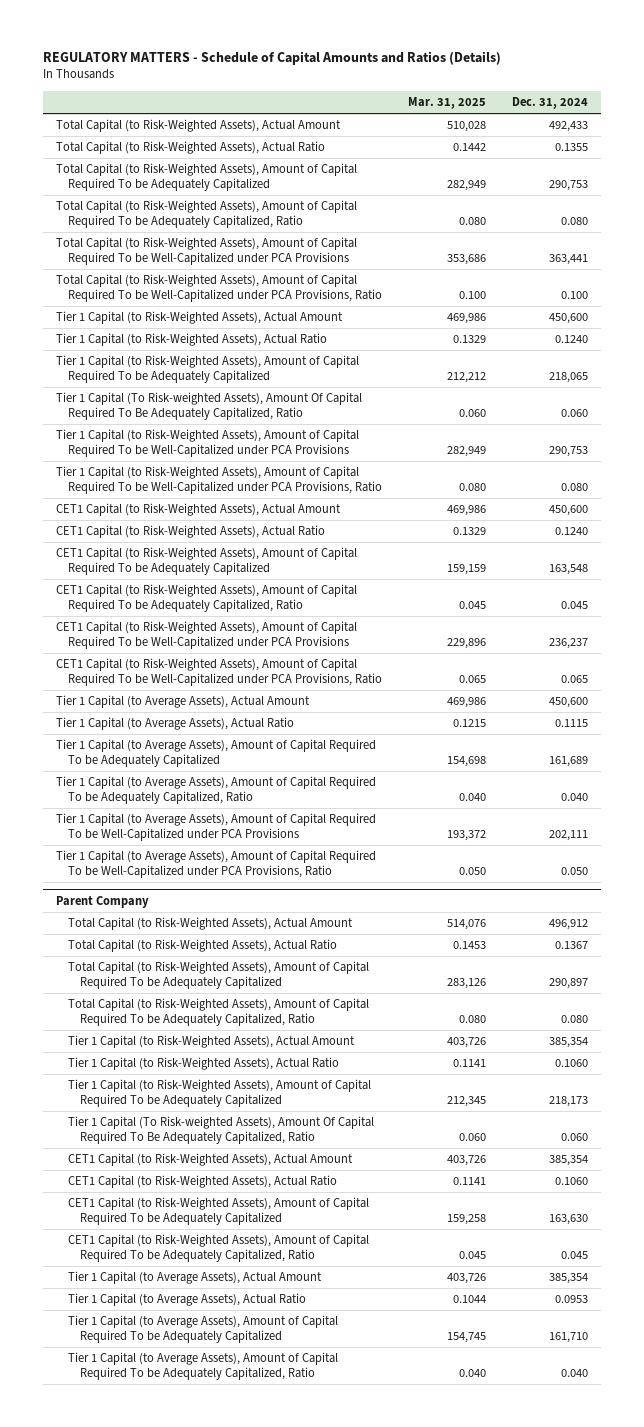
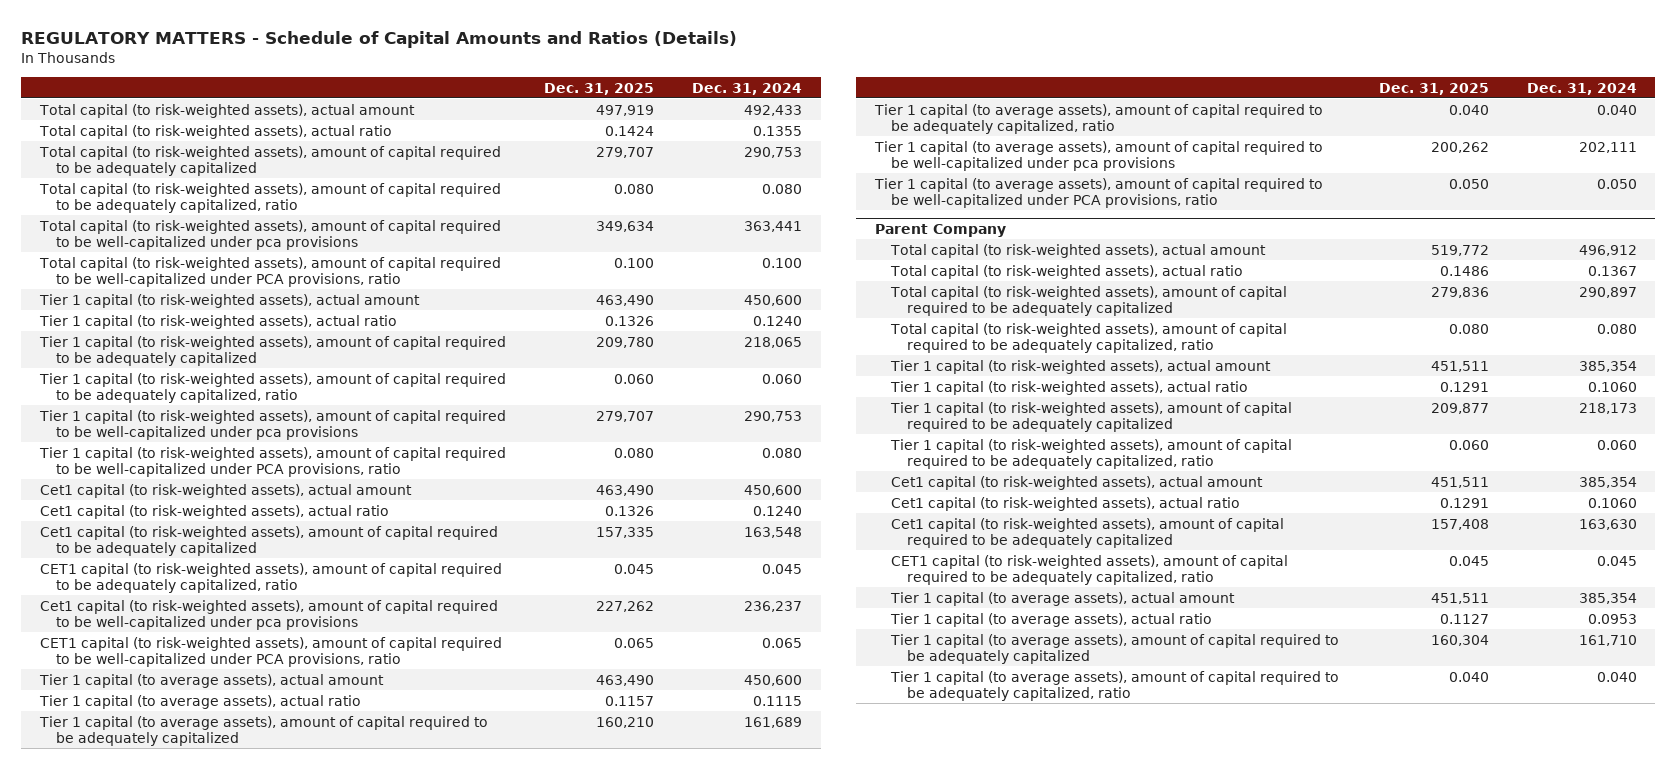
- | Mar. 31, 2025 | Dec. 31, 2024
+ | Dec. 31, 2025 | Dec. 31, 2024
- Total Capital (to Risk-Weighted Assets), Actual Amount | 510,028 | 492,433
- Total Capital (to Risk-Weighted Assets), Actual Ratio | 0.1442 | 0.1355
- Total Capital (to Risk-Weighted Assets), Amount of Capital Required To be Adequately Capitalized | 282,949 | 290,753
- Total Capital (to Risk-Weighted Assets), Amount of Capital Required To be Adequately Capitalized, Ratio | 0.080 | 0.080
- Total Capital (to Risk-Weighted Assets), Amount of Capital Required To be Well-Capitalized under PCA Provisions | 353,686 | 363,441
- Total Capital (to Risk-Weighted Assets), Amount of Capital Required To be Well-Capitalized under PCA Provisions, Ratio | 0.100 | 0.100
- Tier 1 Capital (to Risk-Weighted Assets), Actual Amount | 469,986 | 450,600
- Tier 1 Capital (to Risk-Weighted Assets), Actual Ratio | 0.1329 | 0.1240
- Tier 1 Capital (to Risk-Weighted Assets), Amount of Capital Required To be Adequately Capitalized | 212,212 | 218,065
- Tier 1 Capital (To Risk-weighted Assets), Amount Of Capital Required To Be Adequately Capitalized, Ratio | 0.060 | 0.060
- Tier 1 Capital (to Risk-Weighted Assets), Amount of Capital Required To be Well-Capitalized under PCA Provisions | 282,949 | 290,753
- Tier 1 Capital (to Risk-Weighted Assets), Amount of Capital Required To be Well-Capitalized under PCA Provisions, Ratio | 0.080 | 0.080
- CET1 Capital (to Risk-Weighted Assets), Actual Amount | 469,986 | 450,600
- CET1 Capital (to Risk-Weighted Assets), Actual Ratio | 0.1329 | 0.1240
- CET1 Capital (to Risk-Weighted Assets), Amount of Capital Required To be Adequately Capitalized | 159,159 | 163,548
- CET1 Capital (to Risk-Weighted Assets), Amount of Capital Required To be Adequately Capitalized, Ratio | 0.045 | 0.045
- CET1 Capital (to Risk-Weighted Assets), Amount of Capital Required To be Well-Capitalized under PCA Provisions | 229,896 | 236,237
- CET1 Capital (to Risk-Weighted Assets), Amount of Capital Required To be Well-Capitalized under PCA Provisions, Ratio | 0.065 | 0.065
- Tier 1 Capital (to Average Assets), Actual Amount | 469,986 | 450,600
- Tier 1 Capital (to Average Assets), Actual Ratio | 0.1215 | 0.1115
- Tier 1 Capital (to Average Assets), Amount of Capital Required To be Adequately Capitalized | 154,698 | 161,689
- Tier 1 Capital (to Average Assets), Amount of Capital Required To be Adequately Capitalized, Ratio | 0.040 | 0.040
- Tier 1 Capital (to Average Assets), Amount of Capital Required To be Well-Capitalized under PCA Provisions | 193,372 | 202,111
- Tier 1 Capital (to Average Assets), Amount of Capital Required To be Well-Capitalized under PCA Provisions, Ratio | 0.050 | 0.050
+ Total capital (to risk-weighted assets), actual amount | 497,919 | 492,433
+ Total capital (to risk-weighted assets), actual ratio | 0.1424 | 0.1355
+ Total capital (to risk-weighted assets), amount of capital required to be adequately capitalized | 279,707 | 290,753
+ Total capital (to risk-weighted assets), amount of capital required to be adequately capitalized, ratio | 0.080 | 0.080
+ Total capital (to risk-weighted assets), amount of capital required to be well-capitalized under pca provisions | 349,634 | 363,441
+ Total capital (to risk-weighted assets), amount of capital required to be well-capitalized under PCA provisions, ratio | 0.100 | 0.100
+ Tier 1 capital (to risk-weighted assets), actual amount | 463,490 | 450,600
+ Tier 1 capital (to risk-weighted assets), actual ratio | 0.1326 | 0.1240
+ Tier 1 capital (to risk-weighted assets), amount of capital required to be adequately capitalized | 209,780 | 218,065
+ Tier 1 capital (to risk-weighted assets), amount of capital required to be adequately capitalized, ratio | 0.060 | 0.060
+ Tier 1 capital (to risk-weighted assets), amount of capital required to be well-capitalized under pca provisions | 279,707 | 290,753
+ Tier 1 capital (to risk-weighted assets), amount of capital required to be well-capitalized under PCA provisions, ratio | 0.080 | 0.080
+ Cet1 capital (to risk-weighted assets), actual amount | 463,490 | 450,600
+ Cet1 capital (to risk-weighted assets), actual ratio | 0.1326 | 0.1240
+ Cet1 capital (to risk-weighted assets), amount of capital required to be adequately capitalized | 157,335 | 163,548
+ CET1 capital (to risk-weighted assets), amount of capital required to be adequately capitalized, ratio | 0.045 | 0.045
+ Cet1 capital (to risk-weighted assets), amount of capital required to be well-capitalized under pca provisions | 227,262 | 236,237
+ CET1 capital (to risk-weighted assets), amount of capital required to be well-capitalized under PCA provisions, ratio | 0.065 | 0.065
+ Tier 1 capital (to average assets), actual amount | 463,490 | 450,600
+ Tier 1 capital (to average assets), actual ratio | 0.1157 | 0.1115
+ Tier 1 capital (to average assets), amount of capital required to be adequately capitalized | 160,210 | 161,689
+ Tier 1 capital (to average assets), amount of capital required to be adequately capitalized, ratio | 0.040 | 0.040
+ Tier 1 capital (to average assets), amount of capital required to be well-capitalized under pca provisions | 200,262 | 202,111
+ Tier 1 capital (to average assets), amount of capital required to be well-capitalized under PCA provisions, ratio | 0.050 | 0.050
@ Parent Company
- Total Capital (to Risk-Weighted Assets), Actual Amount | 514,076 | 496,912
- Total Capital (to Risk-Weighted Assets), Actual Ratio | 0.1453 | 0.1367
- Total Capital (to Risk-Weighted Assets), Amount of Capital Required To be Adequately Capitalized | 283,126 | 290,897
- Total Capital (to Risk-Weighted Assets), Amount of Capital Required To be Adequately Capitalized, Ratio | 0.080 | 0.080
- Tier 1 Capital (to Risk-Weighted Assets), Actual Amount | 403,726 | 385,354
- Tier 1 Capital (to Risk-Weighted Assets), Actual Ratio | 0.1141 | 0.1060
- Tier 1 Capital (to Risk-Weighted Assets), Amount of Capital Required To be Adequately Capitalized | 212,345 | 218,173
- Tier 1 Capital (To Risk-weighted Assets), Amount Of Capital Required To Be Adequately Capitalized, Ratio | 0.060 | 0.060
- CET1 Capital (to Risk-Weighted Assets), Actual Amount | 403,726 | 385,354
- CET1 Capital (to Risk-Weighted Assets), Actual Ratio | 0.1141 | 0.1060
- CET1 Capital (to Risk-Weighted Assets), Amount of Capital Required To be Adequately Capitalized | 159,258 | 163,630
- CET1 Capital (to Risk-Weighted Assets), Amount of Capital Required To be Adequately Capitalized, Ratio | 0.045 | 0.045
- Tier 1 Capital (to Average Assets), Actual Amount | 403,726 | 385,354
- Tier 1 Capital (to Average Assets), Actual Ratio | 0.1044 | 0.0953
- Tier 1 Capital (to Average Assets), Amount of Capital Required To be Adequately Capitalized | 154,745 | 161,710
- Tier 1 Capital (to Average Assets), Amount of Capital Required To be Adequately Capitalized, Ratio | 0.040 | 0.040
+ Total capital (to risk-weighted assets), actual amount | 519,772 | 496,912
+ Total capital (to risk-weighted assets), actual ratio | 0.1486 | 0.1367
+ Total capital (to risk-weighted assets), amount of capital required to be adequately capitalized | 279,836 | 290,897
+ Total capital (to risk-weighted assets), amount of capital required to be adequately capitalized, ratio | 0.080 | 0.080
+ Tier 1 capital (to risk-weighted assets), actual amount | 451,511 | 385,354
+ Tier 1 capital (to risk-weighted assets), actual ratio | 0.1291 | 0.1060
+ Tier 1 capital (to risk-weighted assets), amount of capital required to be adequately capitalized | 209,877 | 218,173
+ Tier 1 capital (to risk-weighted assets), amount of capital required to be adequately capitalized, ratio | 0.060 | 0.060
+ Cet1 capital (to risk-weighted assets), actual amount | 451,511 | 385,354
+ Cet1 capital (to risk-weighted assets), actual ratio | 0.1291 | 0.1060
+ Cet1 capital (to risk-weighted assets), amount of capital required to be adequately capitalized | 157,408 | 163,630
+ CET1 capital (to risk-weighted assets), amount of capital required to be adequately capitalized, ratio | 0.045 | 0.045
+ Tier 1 capital (to average assets), actual amount | 451,511 | 385,354
+ Tier 1 capital (to average assets), actual ratio | 0.1127 | 0.0953
+ Tier 1 capital (to average assets), amount of capital required to be adequately capitalized | 160,304 | 161,710
+ Tier 1 capital (to average assets), amount of capital required to be adequately capitalized, ratio | 0.040 | 0.040

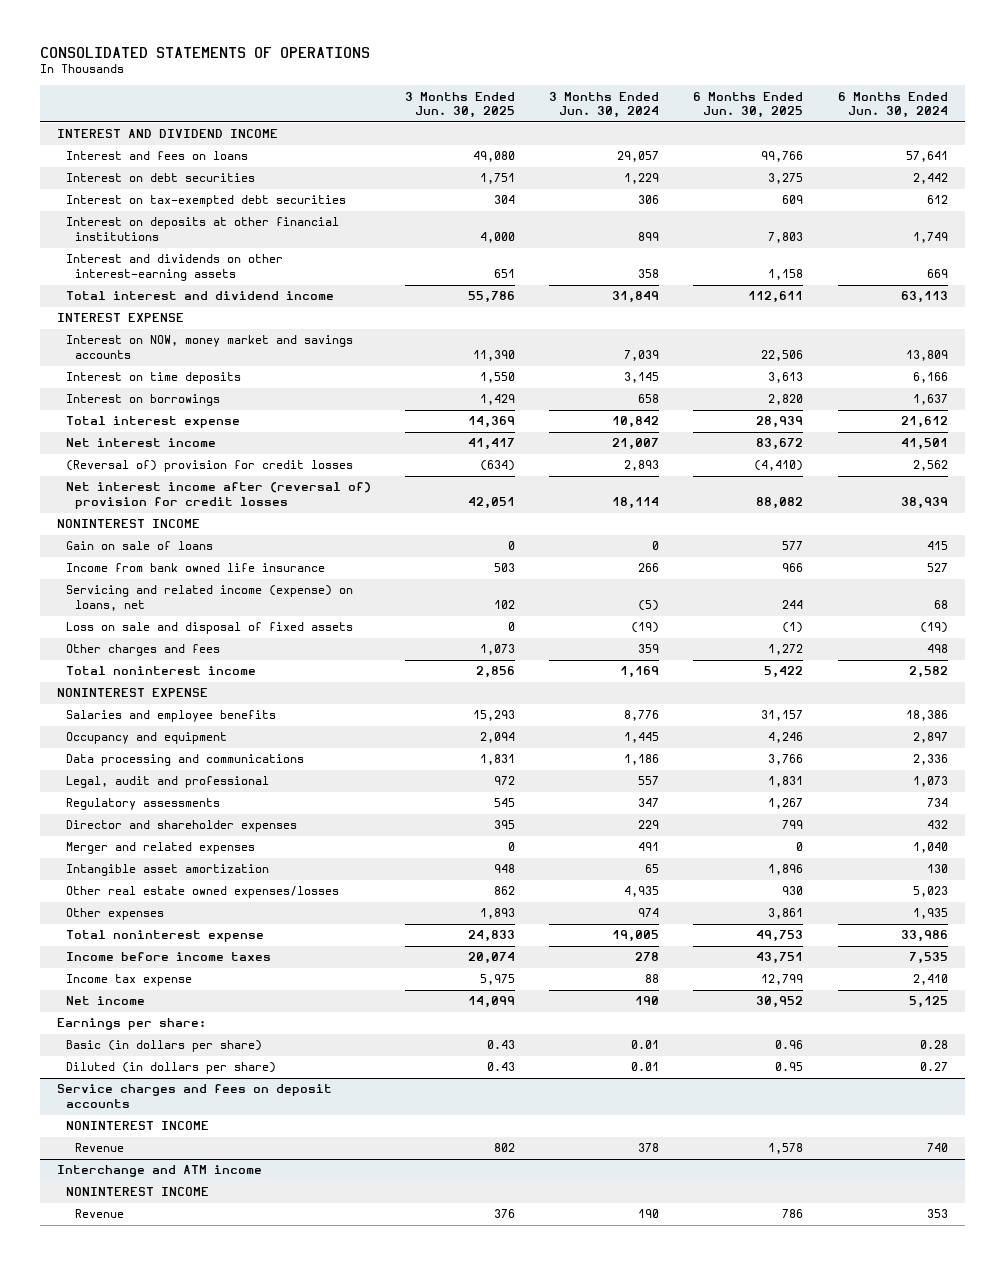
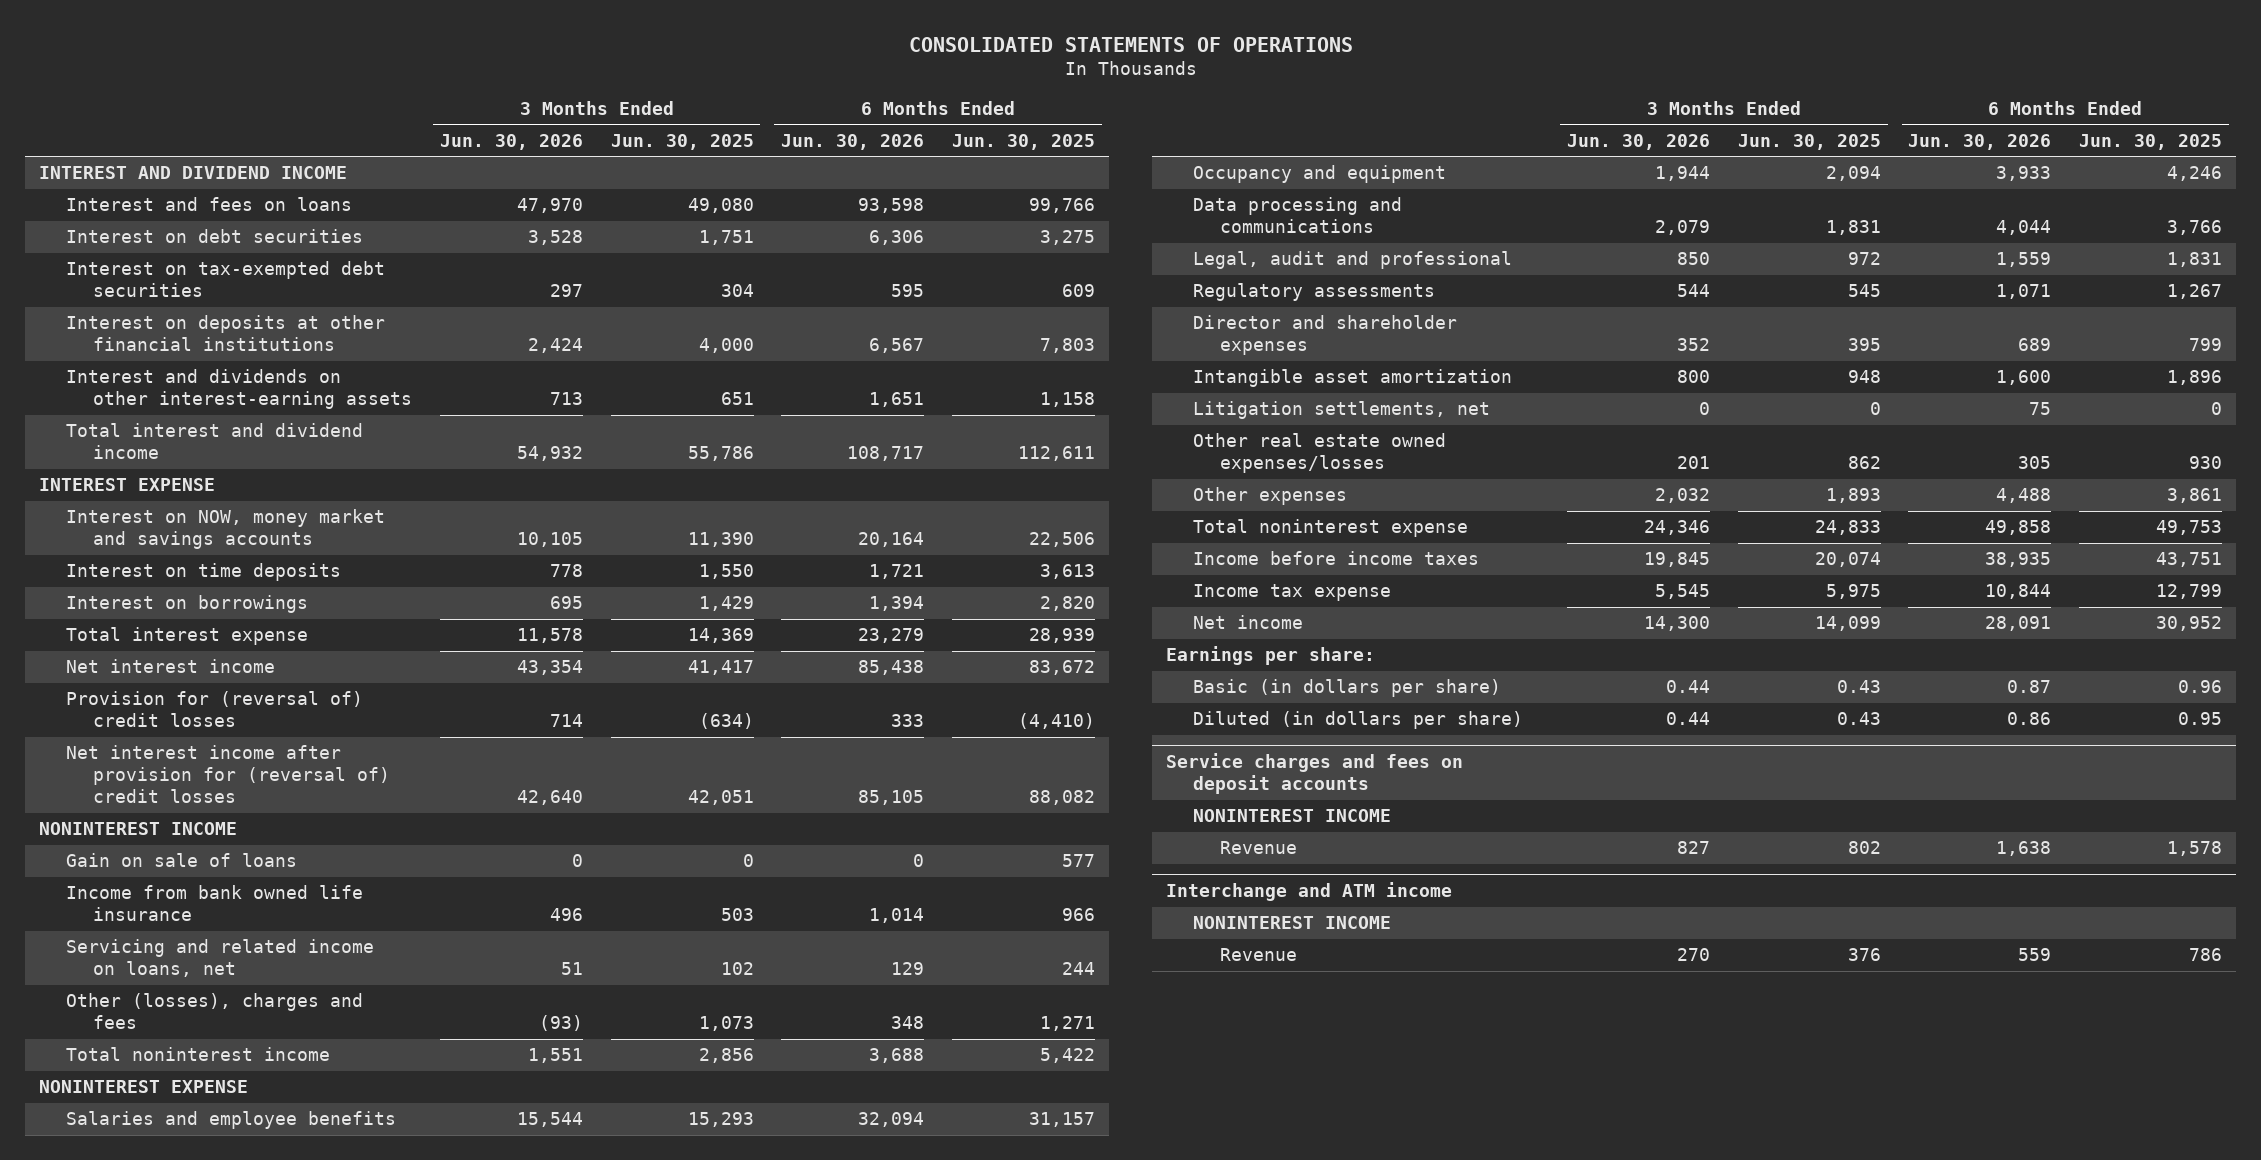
- | 3 Months Ended Jun. 30, 2025 | 3 Months Ended Jun. 30, 2024 | 6 Months Ended Jun. 30, 2025 | 6 Months Ended Jun. 30, 2024
+ | 3 Months Ended Jun. 30, 2026 | 3 Months Ended Jun. 30, 2025 | 6 Months Ended Jun. 30, 2026 | 6 Months Ended Jun. 30, 2025
- (Reversal of) provision for credit losses | (634) | 2,893 | (4,410) | 2,562
- Net interest income after (reversal of) provision for credit losses | 42,051 | 18,114 | 88,082 | 38,939
+ Provision for (reversal of) credit losses | 714 | (634) | 333 | (4,410)
+ Net interest income after provision for (reversal of) credit losses | 42,640 | 42,051 | 85,105 | 88,082
- Servicing and related income (expense) on loans, net | 102 | (5) | 244 | 68
- Loss on sale and disposal of fixed assets | 0 | (19) | (1) | (19)
- Other charges and fees | 1,073 | 359 | 1,272 | 498
+ Servicing and related income on loans, net | 51 | 102 | 129 | 244
+ Other (losses), charges and fees | (93) | 1,073 | 348 | 1,271
- Merger and related expenses | 0 | 491 | 0 | 1,040
+ Litigation settlements, net | 0 | 0 | 75 | 0

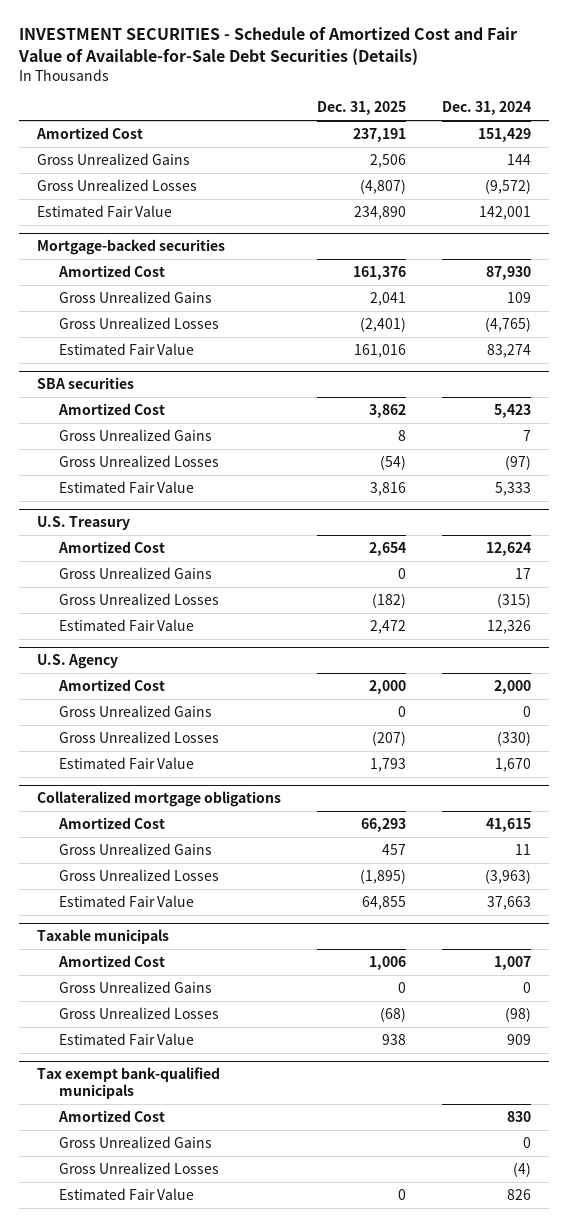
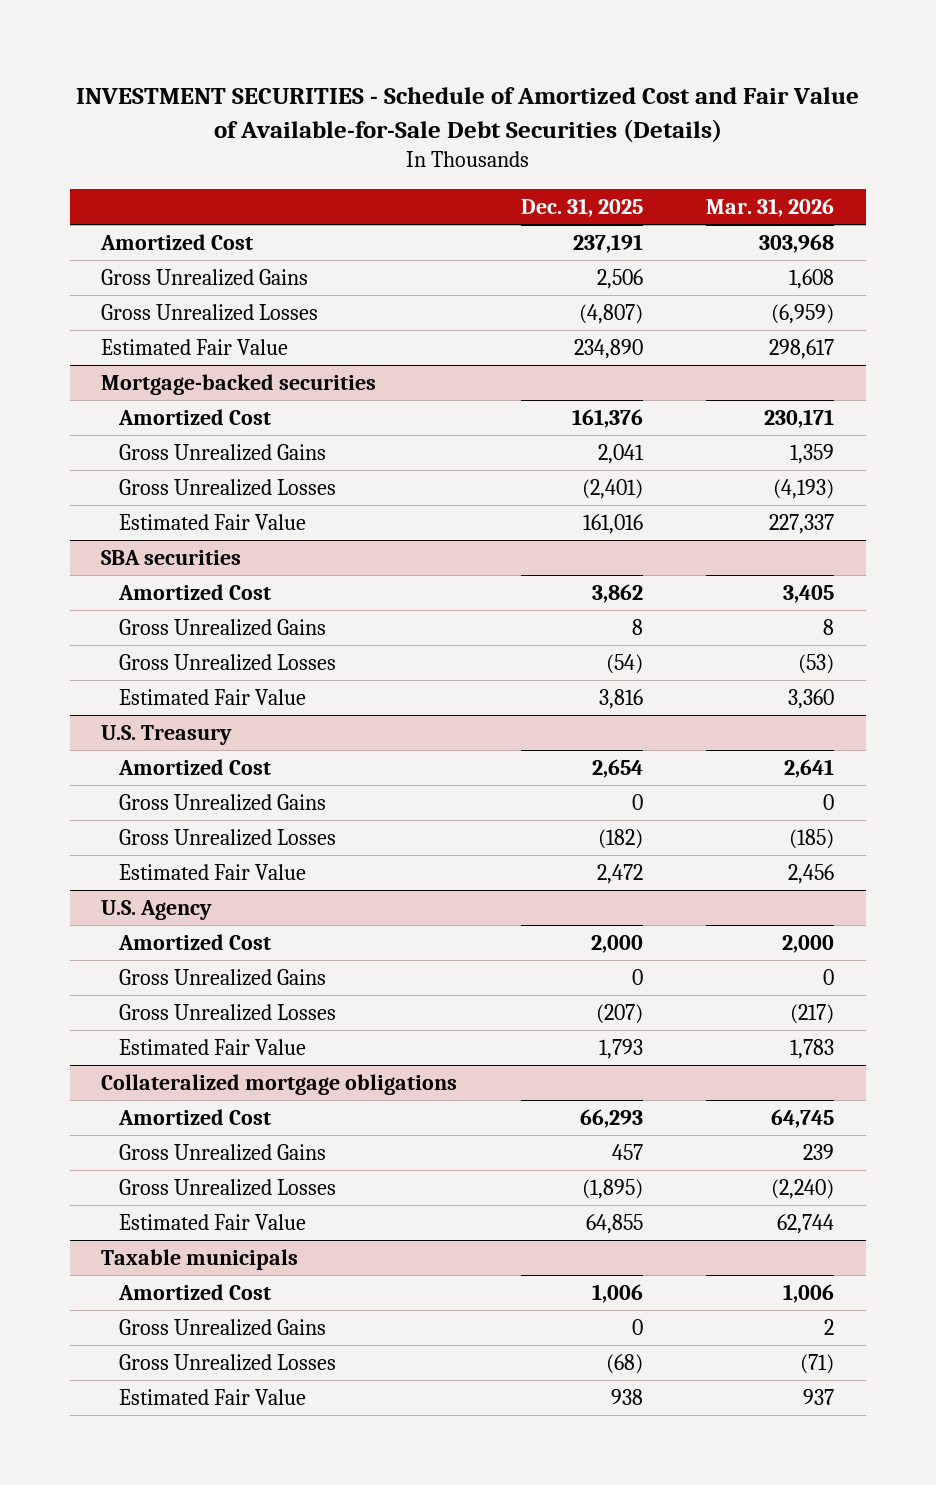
- | Dec. 31, 2025 | Dec. 31, 2024
+ | Dec. 31, 2025 | Mar. 31, 2026
- Tax exempt bank-qualified municipals
- Amortized Cost | | 830
- Gross Unrealized Gains | | 0
- Gross Unrealized Losses | | (4)
- Estimated Fair Value | 0 | 826

